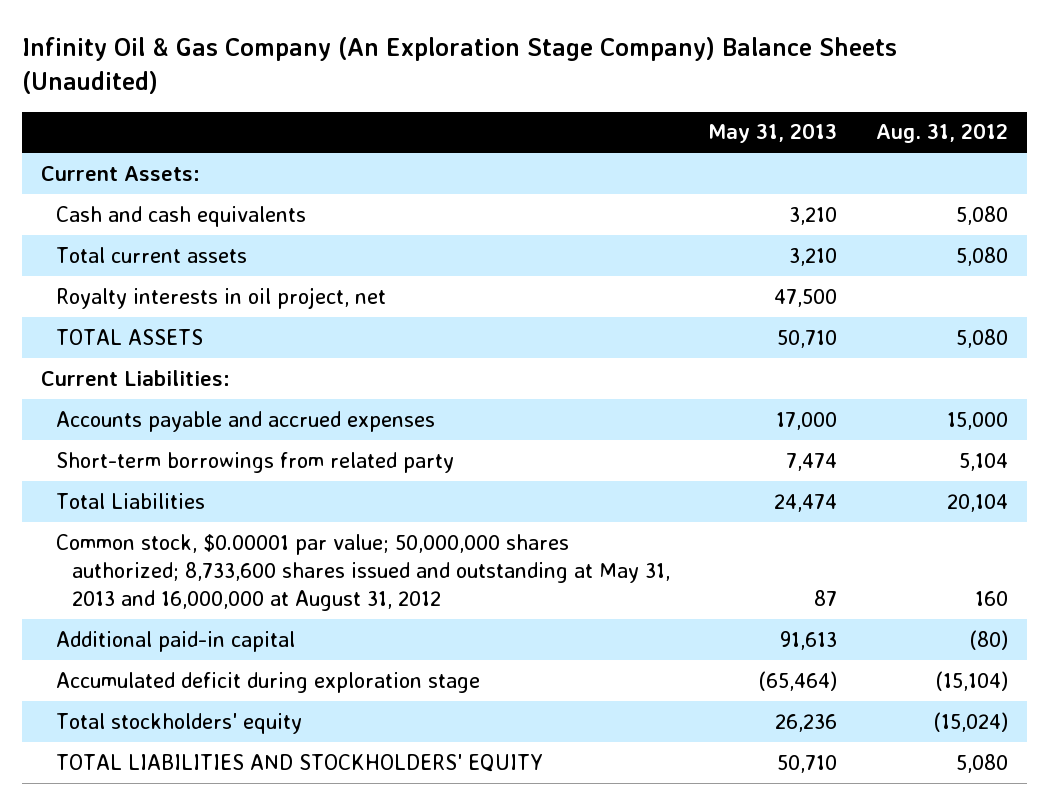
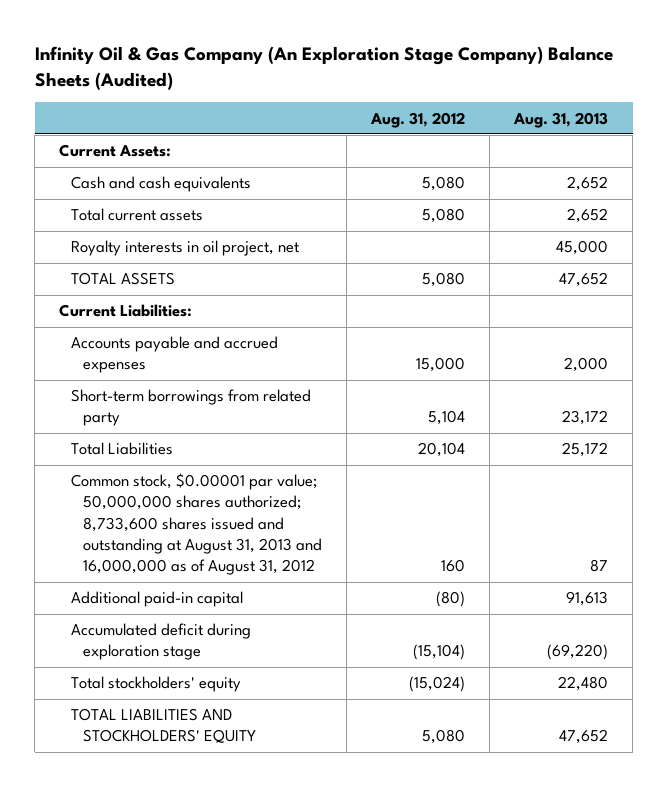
- Infinity Oil & Gas Company (An Exploration Stage Company) Balance Sheets (Unaudited)
+ Infinity Oil & Gas Company (An Exploration Stage Company) Balance Sheets (Audited)
- | May 31, 2013 | Aug. 31, 2012
+ | Aug. 31, 2012 | Aug. 31, 2013
- Common stock, $0.00001 par value; 50,000,000 shares authorized; 8,733,600 shares issued and outstanding at May 31, 2013 and 16,000,000 at August 31, 2012 | 87 | 160
+ Common stock, $0.00001 par value; 50,000,000 shares authorized; 8,733,600 shares issued and outstanding at August 31, 2013 and 16,000,000 as of August 31, 2012 | 160 | 87

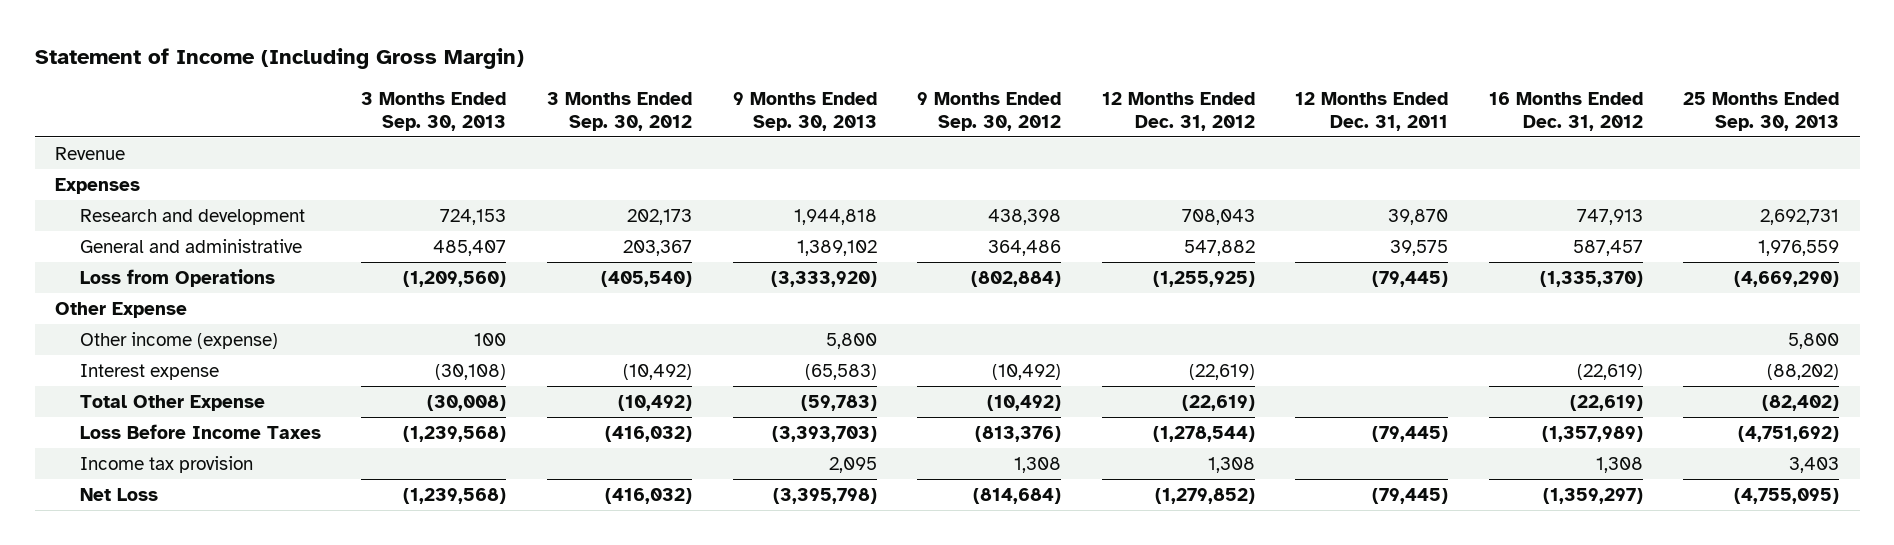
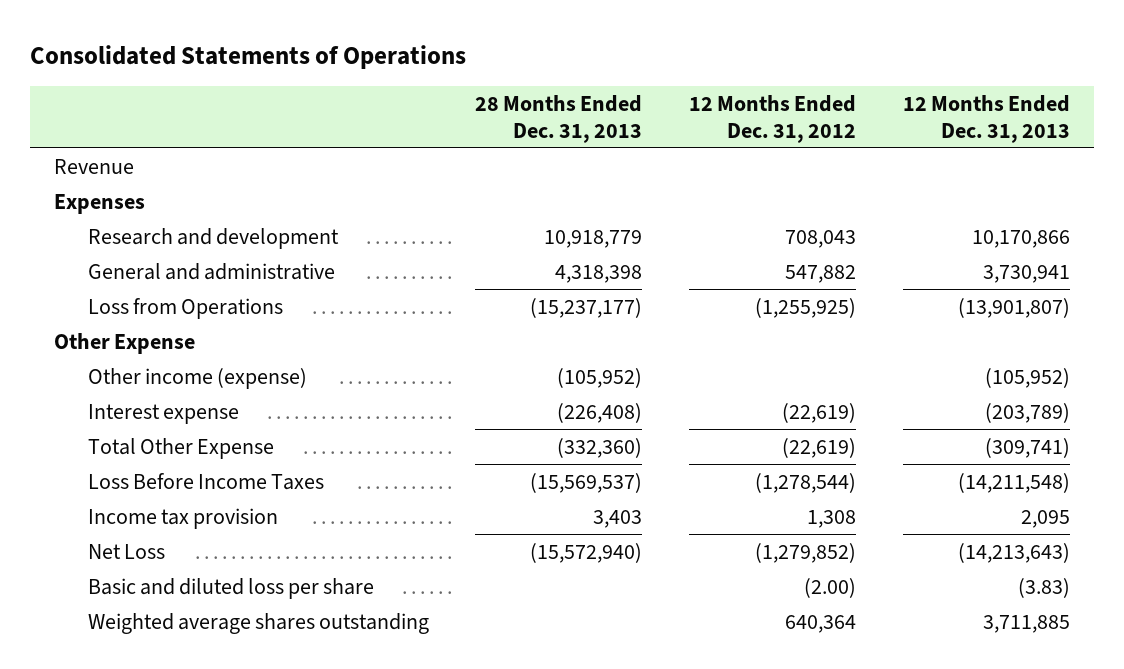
- Statement of Income (Including Gross Margin)
+ Consolidated Statements of Operations
- | 3 Months Ended Sep. 30, 2013 | 3 Months Ended Sep. 30, 2012 | 9 Months Ended Sep. 30, 2013 | 9 Months Ended Sep. 30, 2012 | 12 Months Ended Dec. 31, 2012 | 12 Months Ended Dec. 31, 2011 | 16 Months Ended Dec. 31, 2012 | 25 Months Ended Sep. 30, 2013
+ | 28 Months Ended Dec. 31, 2013 | 12 Months Ended Dec. 31, 2012 | 12 Months Ended Dec. 31, 2013
+ Basic and diluted loss per share | | (2.00) | (3.83)
+ Weighted average shares outstanding | | 640,364 | 3,711,885

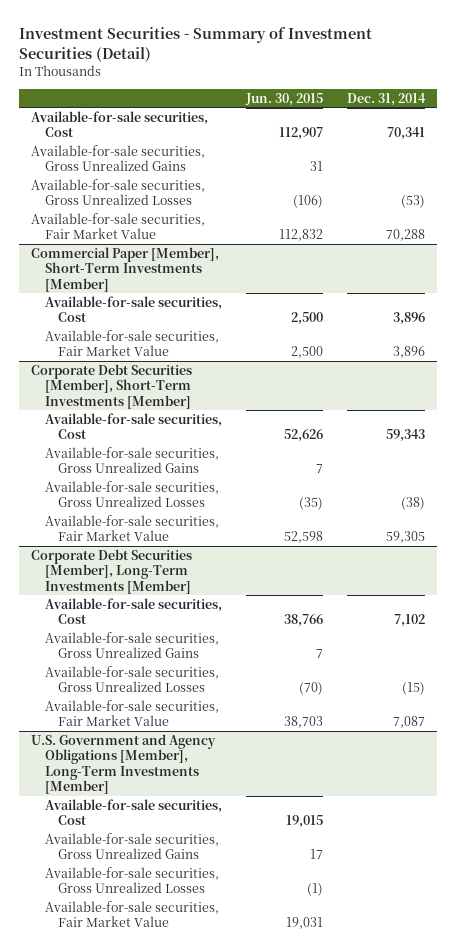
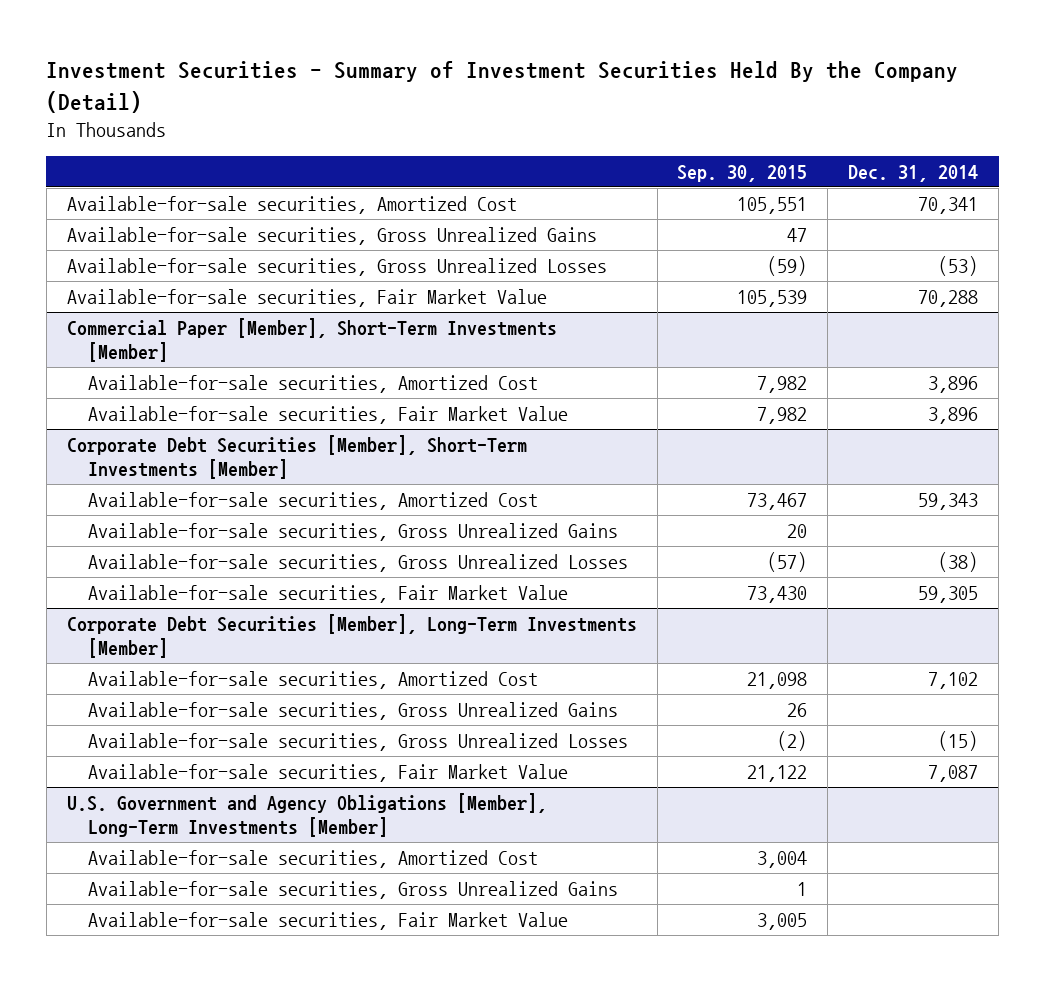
- Investment Securities - Summary of Investment Securities (Detail)
+ Investment Securities - Summary of Investment Securities Held By the Company (Detail)
- | Jun. 30, 2015 | Dec. 31, 2014
+ | Sep. 30, 2015 | Dec. 31, 2014
- Available-for-sale securities, Cost | 112,907 | 70,341
+ Available-for-sale securities, Amortized Cost | 105,551 | 70,341
@ Commercial Paper [Member], Short-Term Investments [Member]
- Available-for-sale securities, Cost | 2,500 | 3,896
+ Available-for-sale securities, Amortized Cost | 7,982 | 3,896
@ Corporate Debt Securities [Member], Short-Term Investments [Member]
- Available-for-sale securities, Cost | 52,626 | 59,343
+ Available-for-sale securities, Amortized Cost | 73,467 | 59,343
@ Corporate Debt Securities [Member], Long-Term Investments [Member]
- Available-for-sale securities, Cost | 38,766 | 7,102
+ Available-for-sale securities, Amortized Cost | 21,098 | 7,102
@ U.S. Government and Agency Obligations [Member], Long-Term Investments [Member]
- Available-for-sale securities, Cost | 19,015 |
+ Available-for-sale securities, Amortized Cost | 3,004 |
- Available-for-sale securities, Gross Unrealized Losses | (1) |

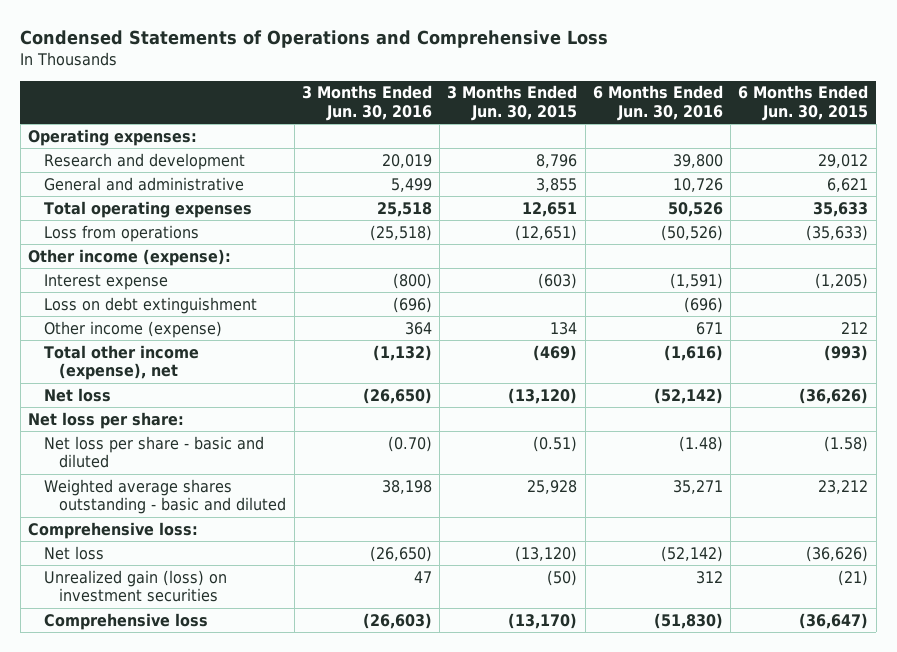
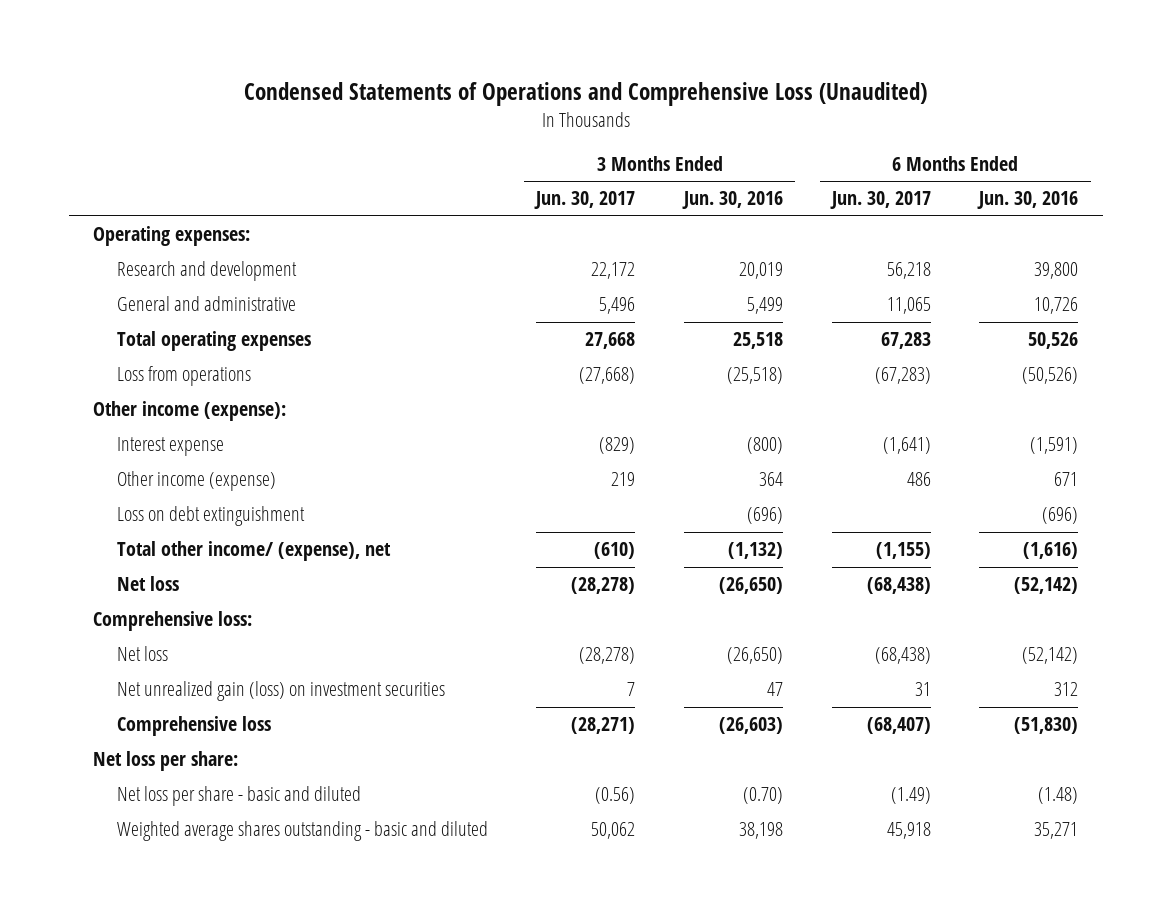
- Condensed Statements of Operations and Comprehensive Loss
+ Condensed Statements of Operations and Comprehensive Loss (Unaudited)
- | 3 Months Ended Jun. 30, 2016 | 3 Months Ended Jun. 30, 2015 | 6 Months Ended Jun. 30, 2016 | 6 Months Ended Jun. 30, 2015
+ | 3 Months Ended Jun. 30, 2017 | 3 Months Ended Jun. 30, 2016 | 6 Months Ended Jun. 30, 2017 | 6 Months Ended Jun. 30, 2016
- Total other income (expense), net | (1,132) | (469) | (1,616) | (993)
moved down: Loss on debt extinguishment | | (696) | | (696)
+ Total other income/ (expense), net | (610) | (1,132) | (1,155) | (1,616)
- Unrealized gain (loss) on investment securities | 47 | (50) | 312 | (21)
+ Net unrealized gain (loss) on investment securities | 7 | 47 | 31 | 312
moved down: Net loss per share:
moved down: Net loss per share - basic and diluted | (0.56) | (0.70) | (1.49) | (1.48)
moved down: Weighted average shares outstanding - basic and diluted | 50,062 | 38,198 | 45,918 | 35,271

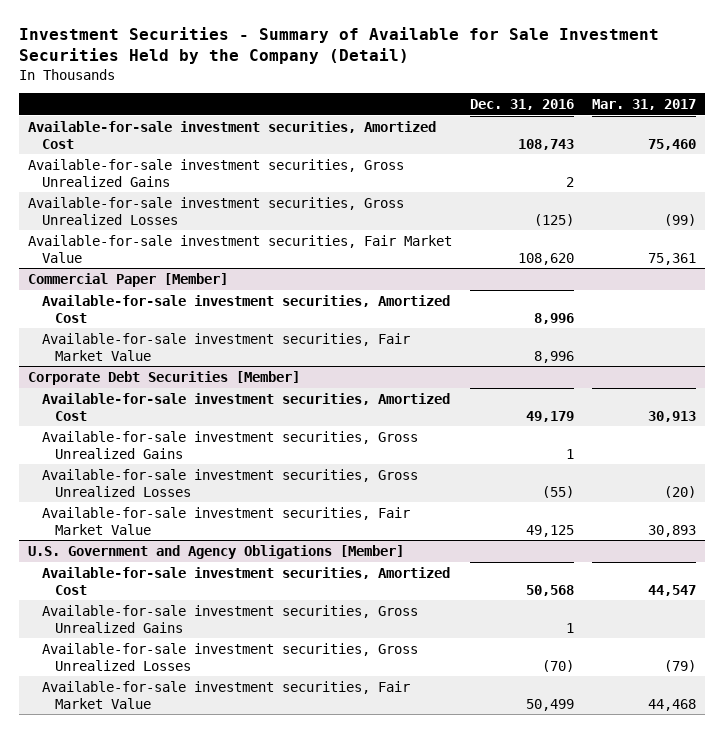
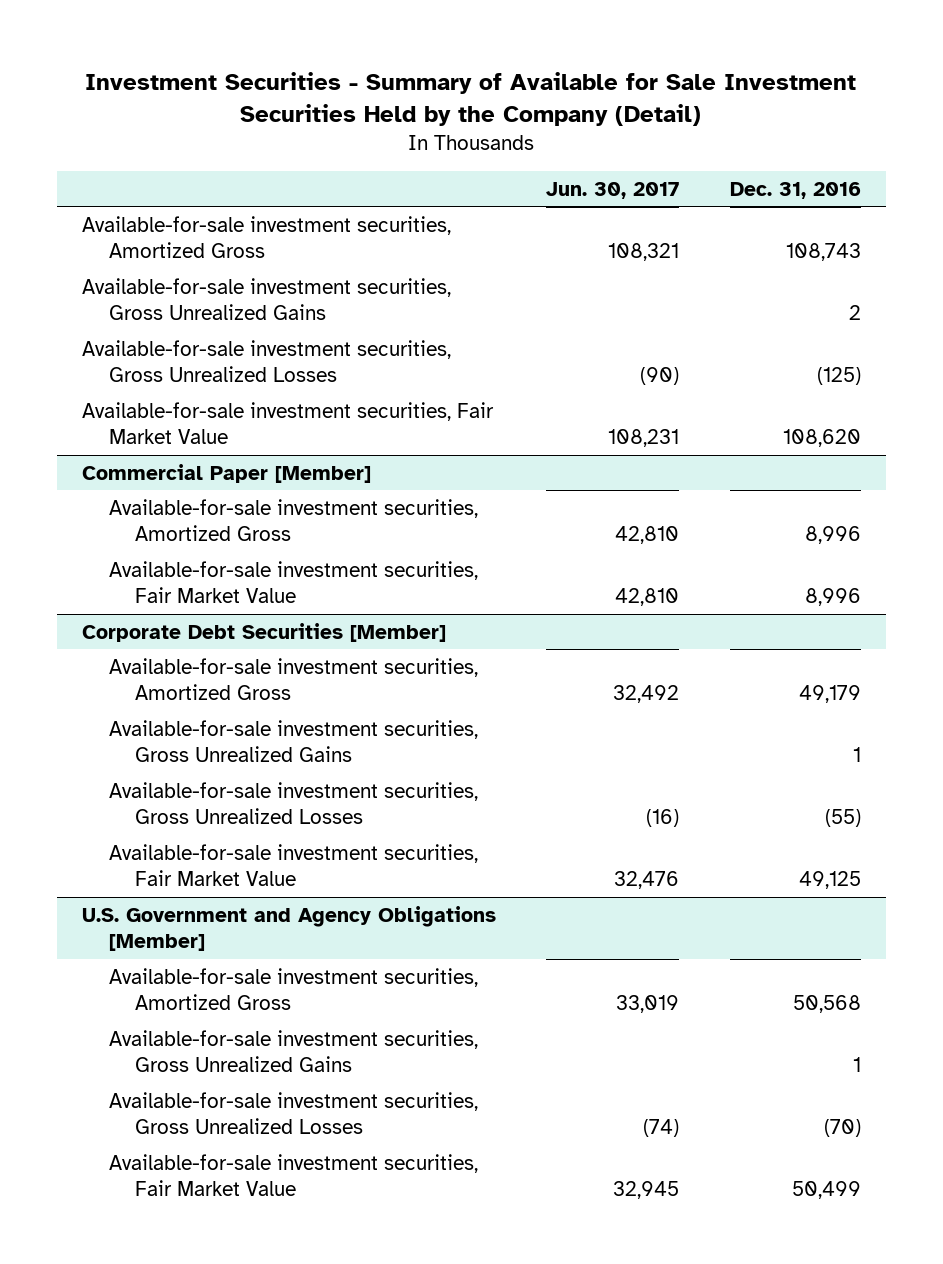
- | Dec. 31, 2016 | Mar. 31, 2017
+ | Jun. 30, 2017 | Dec. 31, 2016
- Available-for-sale investment securities, Amortized Cost | 108,743 | 75,460
+ Available-for-sale investment securities, Amortized Gross | 108,321 | 108,743
@ Commercial Paper [Member]
- Available-for-sale investment securities, Amortized Cost | 8,996 |
+ Available-for-sale investment securities, Amortized Gross | 42,810 | 8,996
@ Corporate Debt Securities [Member]
- Available-for-sale investment securities, Amortized Cost | 49,179 | 30,913
+ Available-for-sale investment securities, Amortized Gross | 32,492 | 49,179
@ U.S. Government and Agency Obligations [Member]
- Available-for-sale investment securities, Amortized Cost | 50,568 | 44,547
+ Available-for-sale investment securities, Amortized Gross | 33,019 | 50,568

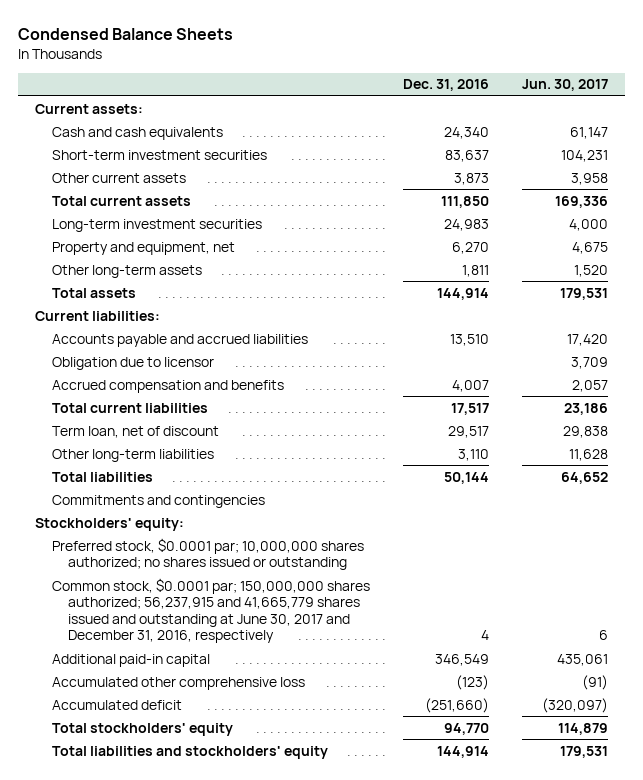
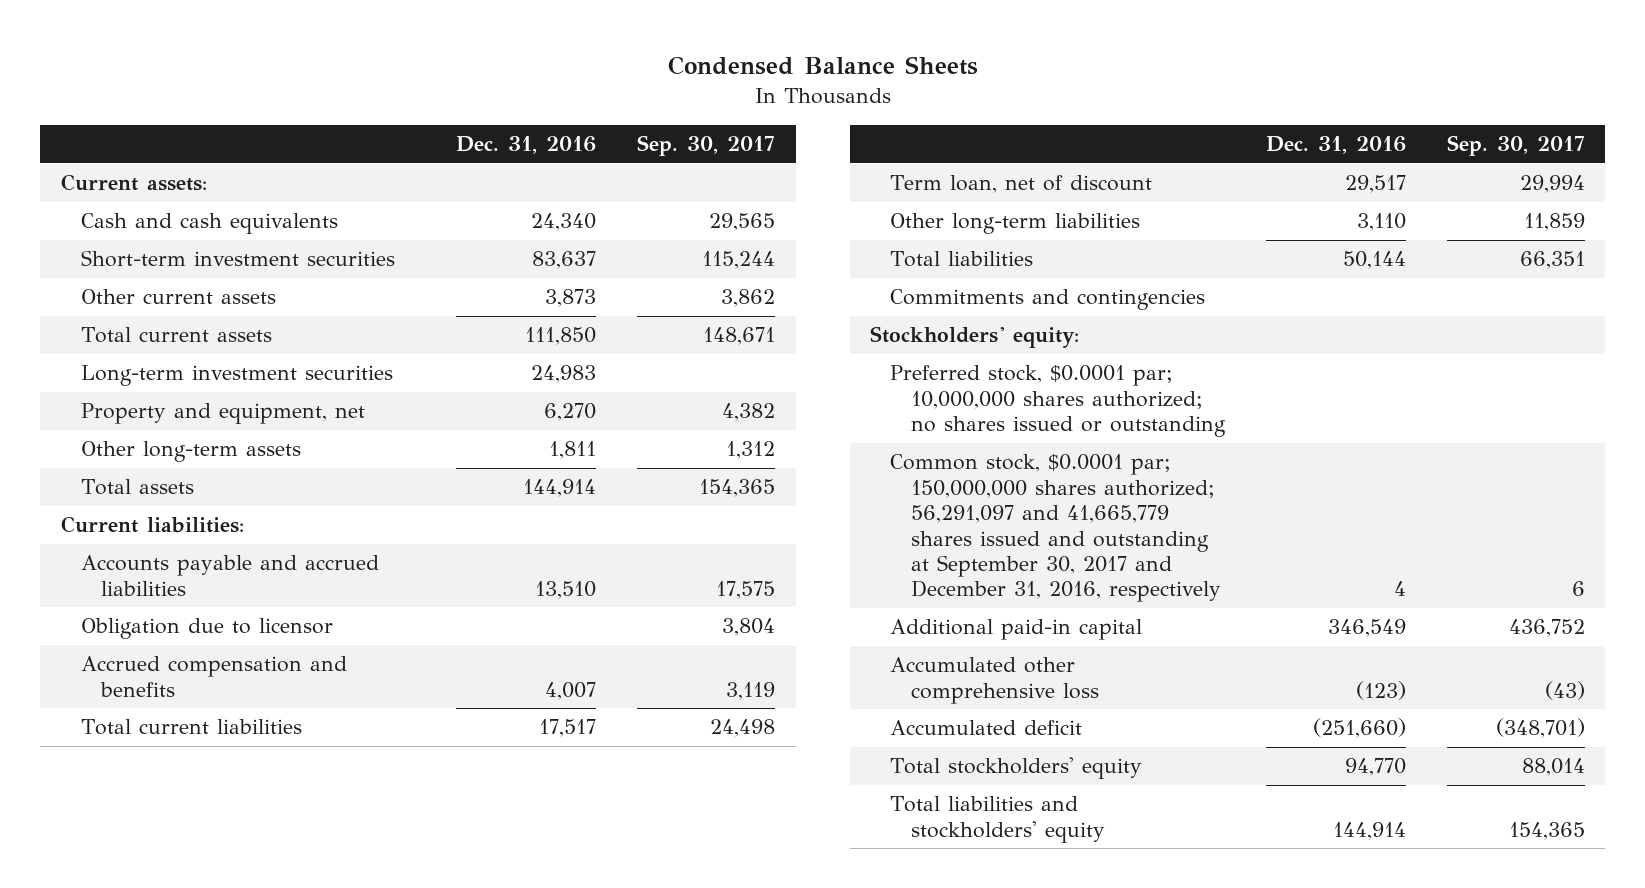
- | Dec. 31, 2016 | Jun. 30, 2017
+ | Dec. 31, 2016 | Sep. 30, 2017
- Common stock, $0.0001 par; 150,000,000 shares authorized; 56,237,915 and 41,665,779 shares issued and outstanding at June 30, 2017 and December 31, 2016, respectively | 4 | 6
+ Common stock, $0.0001 par; 150,000,000 shares authorized; 56,291,097 and 41,665,779 shares issued and outstanding at September 30, 2017 and December 31, 2016, respectively | 4 | 6

